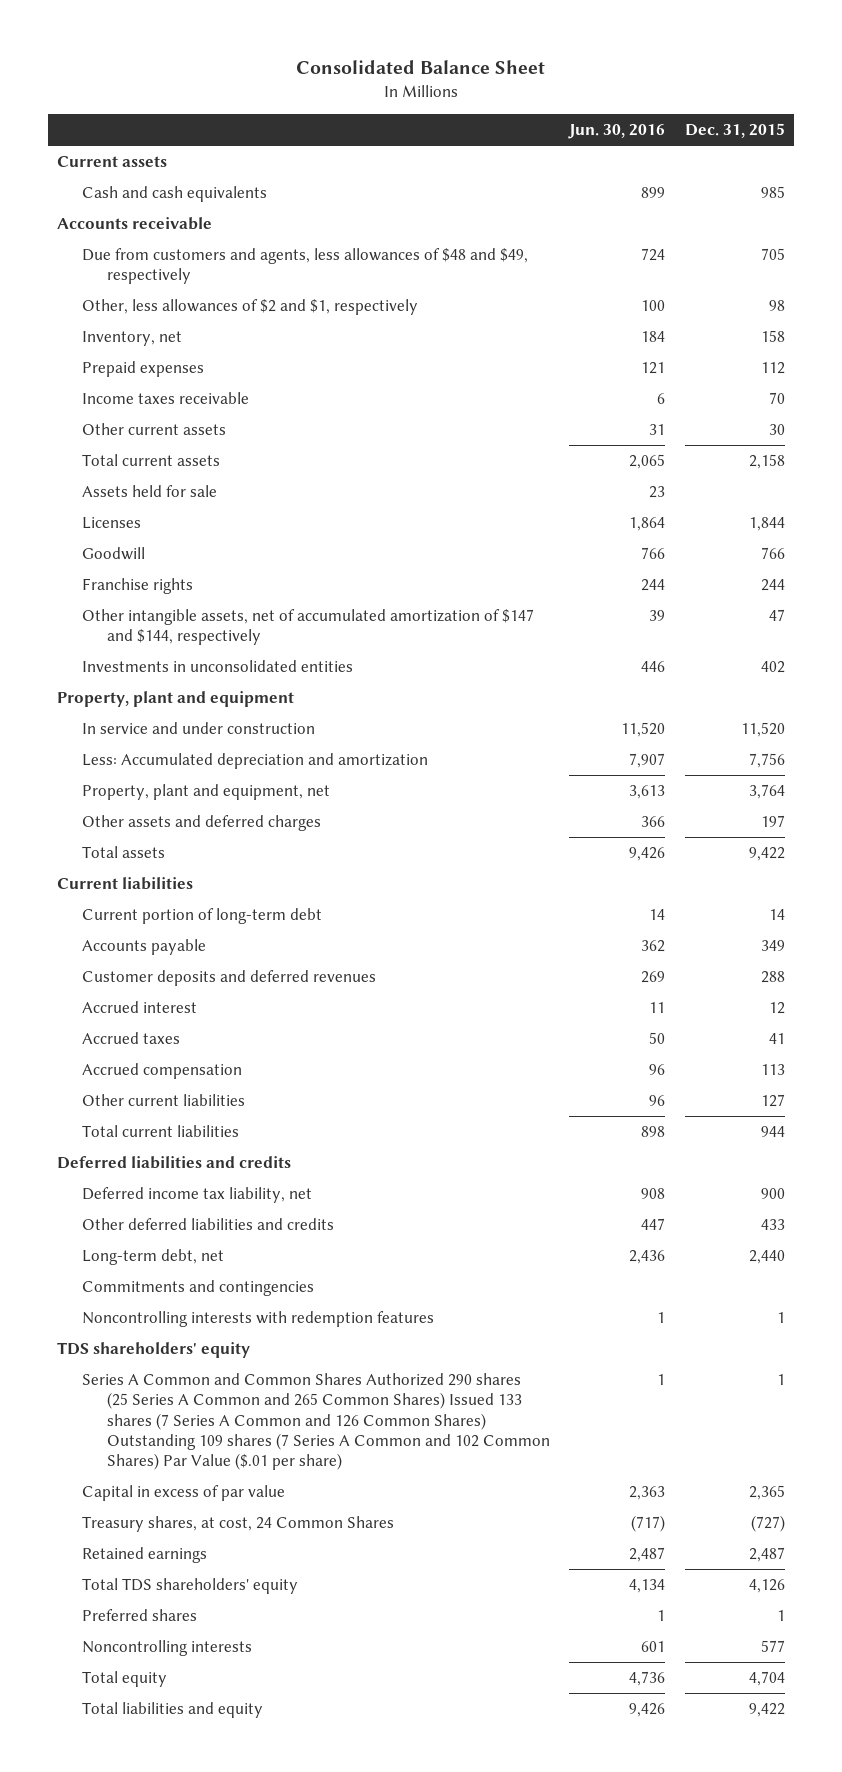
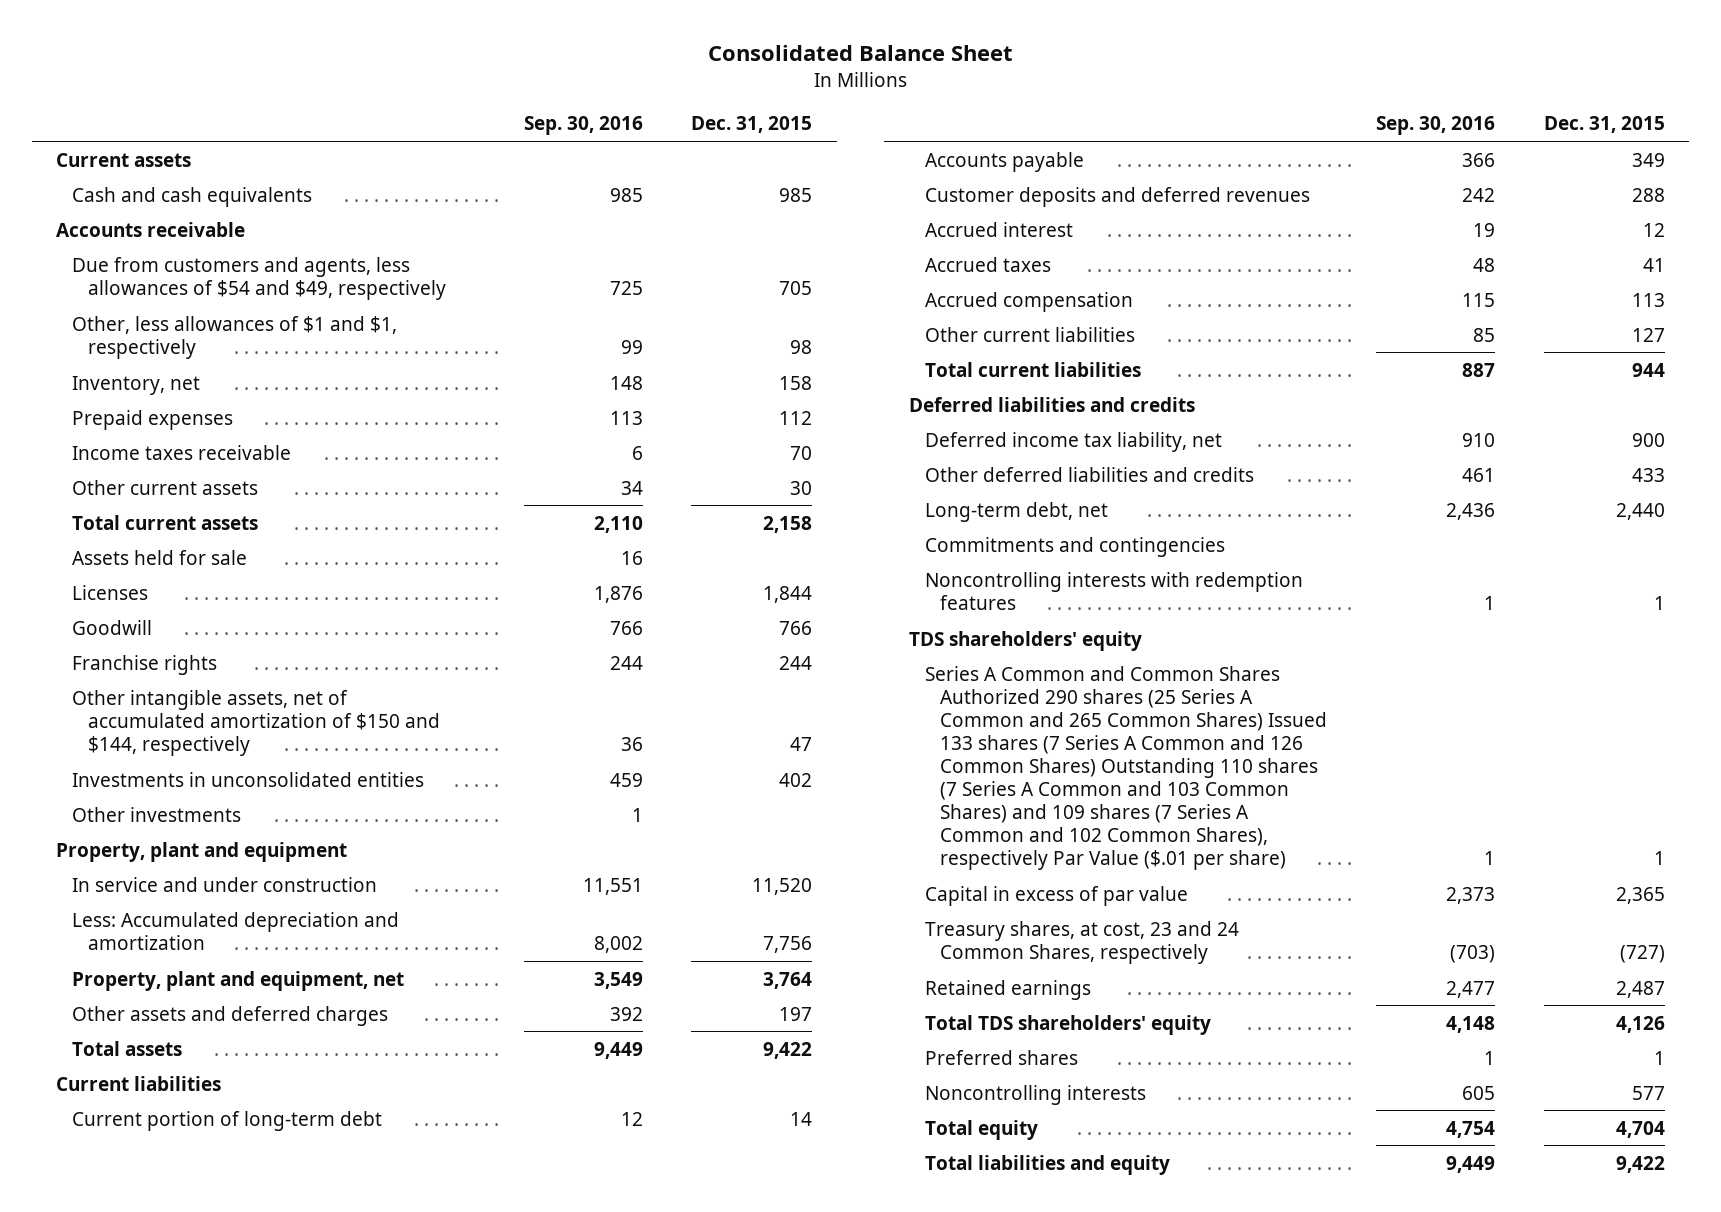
- | Jun. 30, 2016 | Dec. 31, 2015
+ | Sep. 30, 2016 | Dec. 31, 2015
- Due from customers and agents, less allowances of $48 and $49, respectively | 724 | 705
- Other, less allowances of $2 and $1, respectively | 100 | 98
+ Due from customers and agents, less allowances of $54 and $49, respectively | 725 | 705
+ Other, less allowances of $1 and $1, respectively | 99 | 98
- Other intangible assets, net of accumulated amortization of $147 and $144, respectively | 39 | 47
+ Other intangible assets, net of accumulated amortization of $150 and $144, respectively | 36 | 47
+ Other investments | 1 |
- Series A Common and Common Shares Authorized 290 shares (25 Series A Common and 265 Common Shares) Issued 133 shares (7 Series A Common and 126 Common Shares) Outstanding 109 shares (7 Series A Common and 102 Common Shares) Par Value ($.01 per share) | 1 | 1
+ Series A Common and Common Shares Authorized 290 shares (25 Series A Common and 265 Common Shares) Issued 133 shares (7 Series A Common and 126 Common Shares) Outstanding 110 shares (7 Series A Common and 103 Common Shares) and 109 shares (7 Series A Common and 102 Common Shares), respectively Par Value ($.01 per share) | 1 | 1
- Treasury shares, at cost, 24 Common Shares | (717) | (727)
+ Treasury shares, at cost, 23 and 24 Common Shares, respectively | (703) | (727)

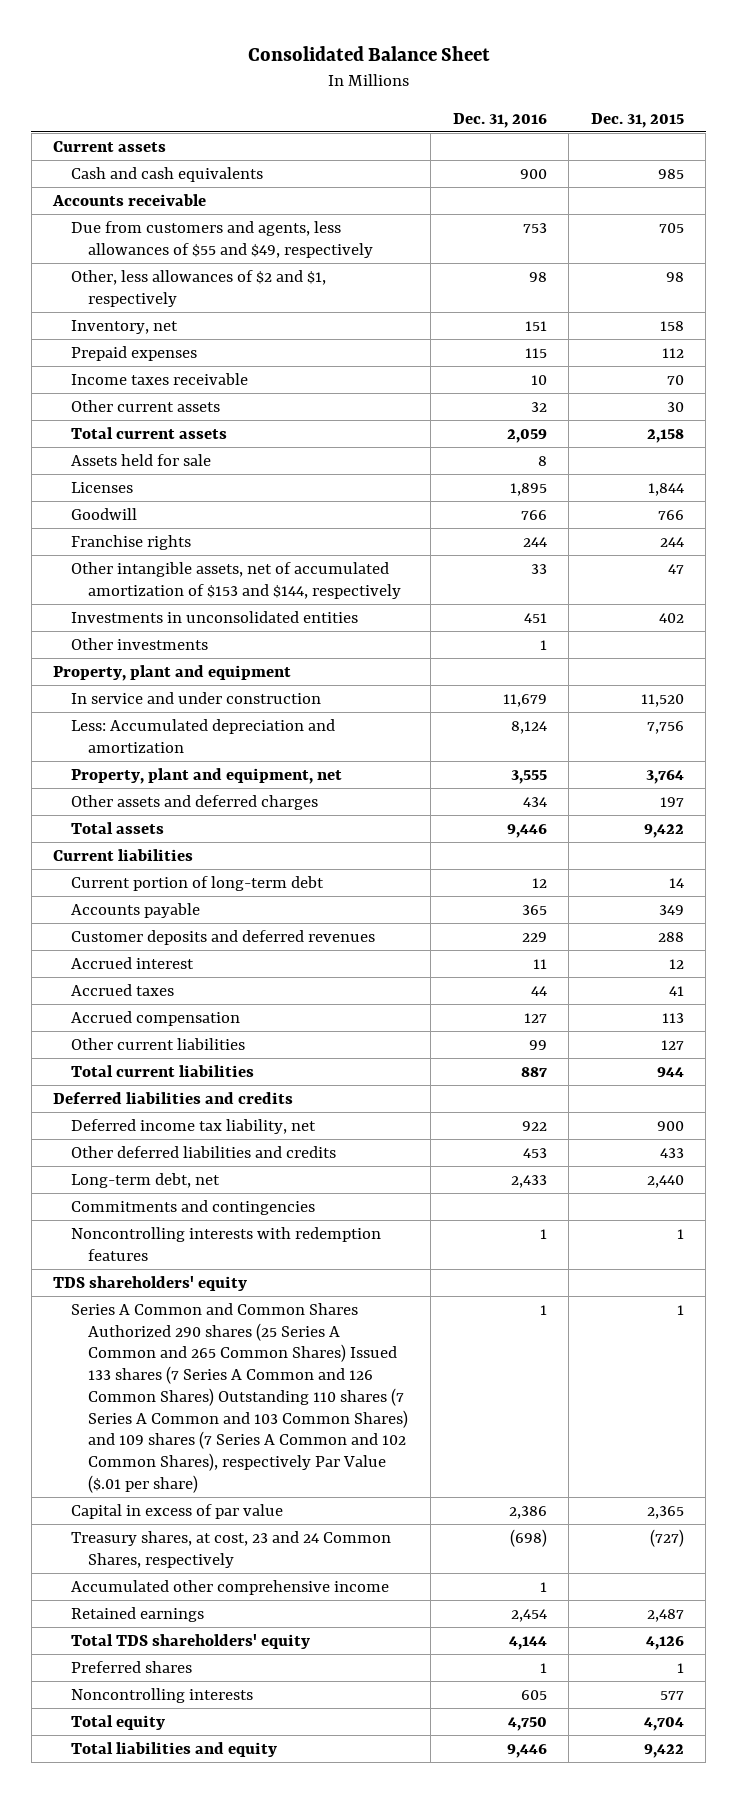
- | Sep. 30, 2016 | Dec. 31, 2015
+ | Dec. 31, 2016 | Dec. 31, 2015
- Due from customers and agents, less allowances of $54 and $49, respectively | 725 | 705
- Other, less allowances of $1 and $1, respectively | 99 | 98
+ Due from customers and agents, less allowances of $55 and $49, respectively | 753 | 705
+ Other, less allowances of $2 and $1, respectively | 98 | 98
- Other intangible assets, net of accumulated amortization of $150 and $144, respectively | 36 | 47
+ Other intangible assets, net of accumulated amortization of $153 and $144, respectively | 33 | 47
+ Accumulated other comprehensive income | 1 |

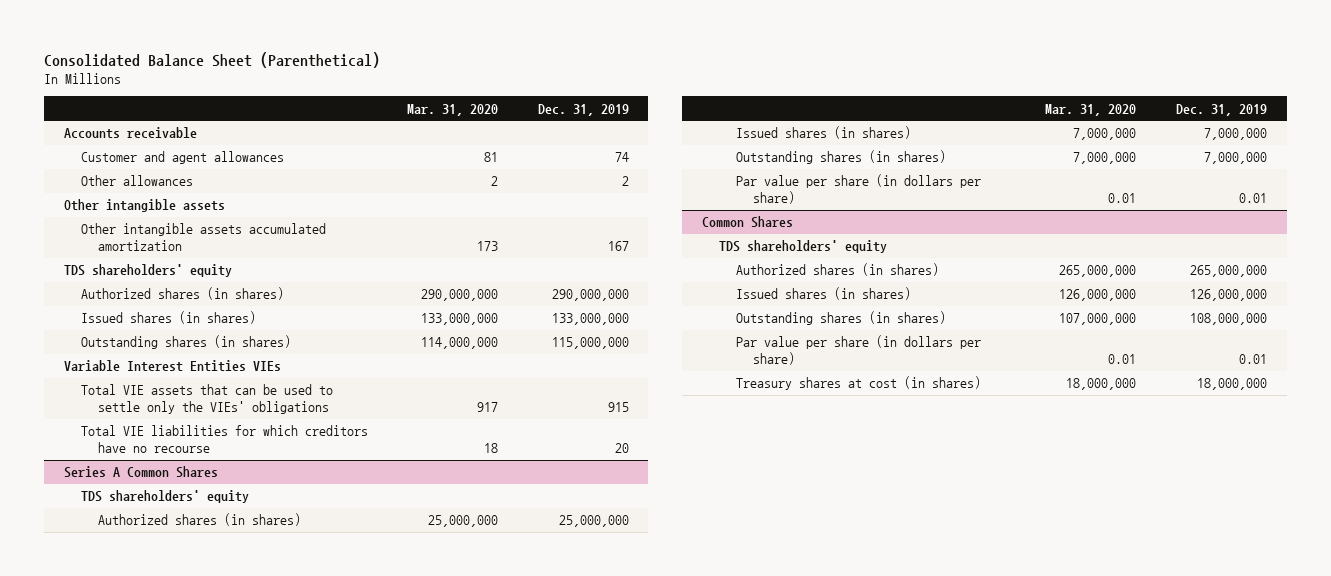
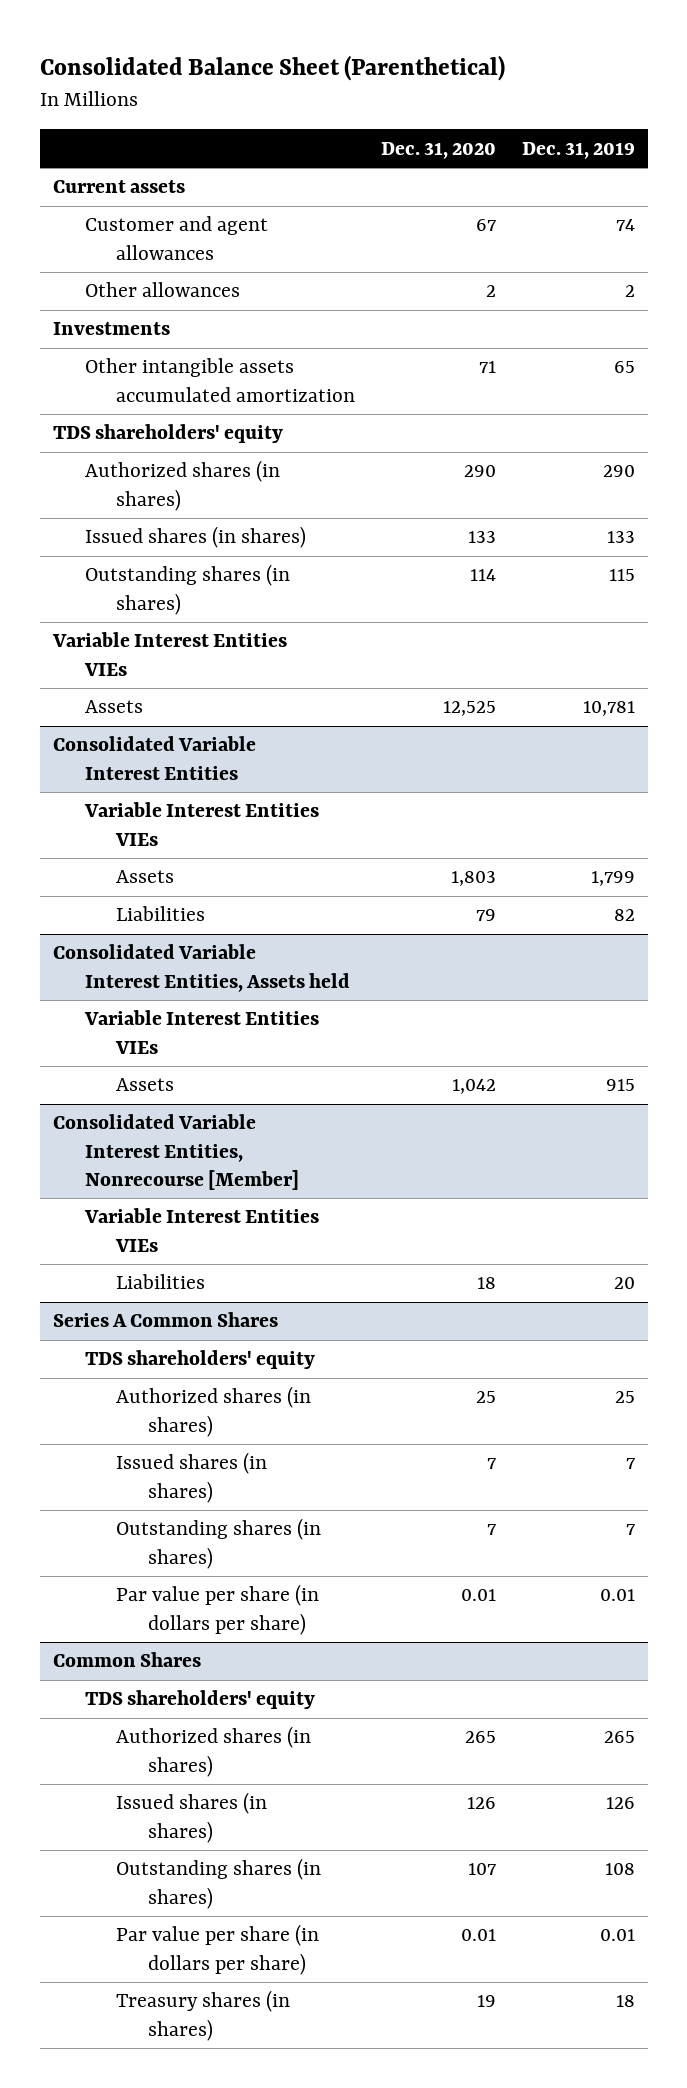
- | Mar. 31, 2020 | Dec. 31, 2019
+ | Dec. 31, 2020 | Dec. 31, 2019
- Accounts receivable
+ Current assets
- Other intangible assets
- Other intangible assets accumulated amortization | 173 | 167
+ Investments
+ Other intangible assets accumulated amortization | 71 | 65
- Authorized shares (in shares) | 290,000,000 | 290,000,000
- Issued shares (in shares) | 133,000,000 | 133,000,000
- Outstanding shares (in shares) | 114,000,000 | 115,000,000
+ Authorized shares (in shares) | 290 | 290
+ Issued shares (in shares) | 133 | 133
+ Outstanding shares (in shares) | 114 | 115
- Total VIE assets that can be used to settle only the VIEs' obligations | 917 | 915
- Total VIE liabilities for which creditors have no recourse | 18 | 20
+ Assets | 12,525 | 10,781
+ Consolidated Variable Interest Entities
+ Variable Interest Entities VIEs
+ Assets | 1,803 | 1,799
+ Liabilities | 79 | 82
+ Consolidated Variable Interest Entities, Assets held
+ Variable Interest Entities VIEs
+ Assets | 1,042 | 915
+ Consolidated Variable Interest Entities, Nonrecourse [Member]
+ Variable Interest Entities VIEs
+ Liabilities | 18 | 20
@ Series A Common Shares
- Authorized shares (in shares) | 25,000,000 | 25,000,000
- Issued shares (in shares) | 7,000,000 | 7,000,000
- Outstanding shares (in shares) | 7,000,000 | 7,000,000
+ Authorized shares (in shares) | 25 | 25
+ Issued shares (in shares) | 7 | 7
+ Outstanding shares (in shares) | 7 | 7
@ Common Shares
- Authorized shares (in shares) | 265,000,000 | 265,000,000
- Issued shares (in shares) | 126,000,000 | 126,000,000
- Outstanding shares (in shares) | 107,000,000 | 108,000,000
+ Authorized shares (in shares) | 265 | 265
+ Issued shares (in shares) | 126 | 126
+ Outstanding shares (in shares) | 107 | 108
- Treasury shares at cost (in shares) | 18,000,000 | 18,000,000
+ Treasury shares (in shares) | 19 | 18

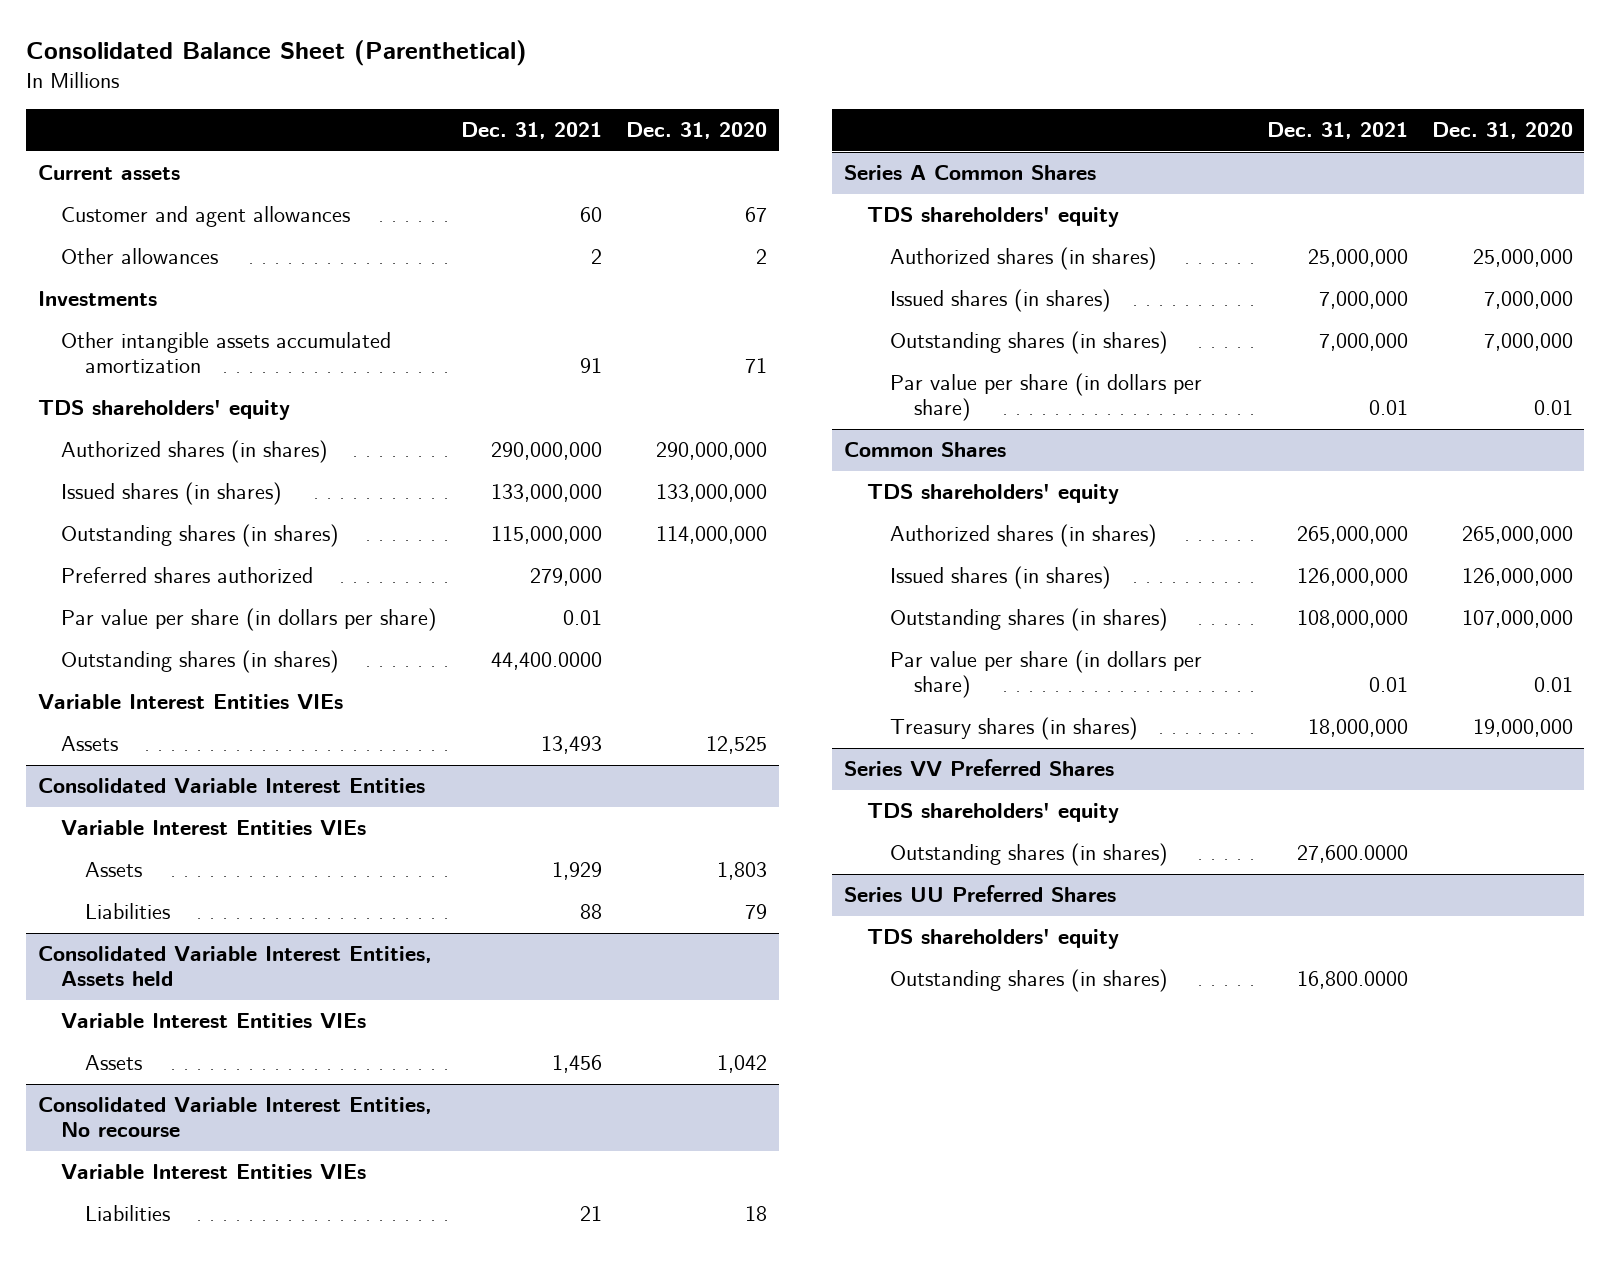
- | Dec. 31, 2020 | Dec. 31, 2019
+ | Dec. 31, 2021 | Dec. 31, 2020
- Authorized shares (in shares) | 290 | 290
- Issued shares (in shares) | 133 | 133
- Outstanding shares (in shares) | 114 | 115
+ Authorized shares (in shares) | 290,000,000 | 290,000,000
+ Issued shares (in shares) | 133,000,000 | 133,000,000
+ Outstanding shares (in shares) | 115,000,000 | 114,000,000
+ Preferred shares authorized | 279,000 |
+ Par value per share (in dollars per share) | 0.01 |
+ Outstanding shares (in shares) | 44,400.0000 |
- Consolidated Variable Interest Entities, Nonrecourse [Member]
+ Consolidated Variable Interest Entities, No recourse
@ Series A Common Shares
- Authorized shares (in shares) | 25 | 25
- Issued shares (in shares) | 7 | 7
- Outstanding shares (in shares) | 7 | 7
+ Authorized shares (in shares) | 25,000,000 | 25,000,000
+ Issued shares (in shares) | 7,000,000 | 7,000,000
+ Outstanding shares (in shares) | 7,000,000 | 7,000,000
@ Common Shares
- Authorized shares (in shares) | 265 | 265
- Issued shares (in shares) | 126 | 126
- Outstanding shares (in shares) | 107 | 108
+ Authorized shares (in shares) | 265,000,000 | 265,000,000
+ Issued shares (in shares) | 126,000,000 | 126,000,000
+ Outstanding shares (in shares) | 108,000,000 | 107,000,000
- Treasury shares (in shares) | 19 | 18
+ Treasury shares (in shares) | 18,000,000 | 19,000,000
+ Series VV Preferred Shares
+ TDS shareholders' equity
+ Outstanding shares (in shares) | 27,600.0000 |
+ Series UU Preferred Shares
+ TDS shareholders' equity
+ Outstanding shares (in shares) | 16,800.0000 |

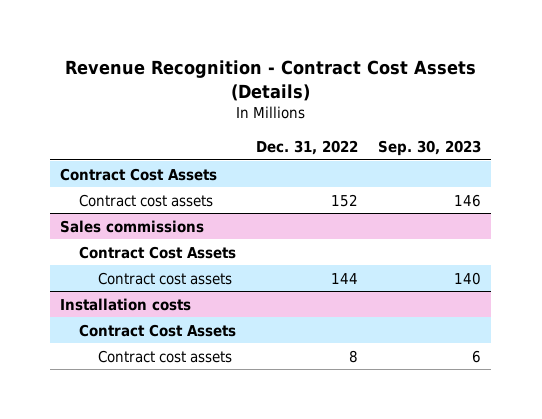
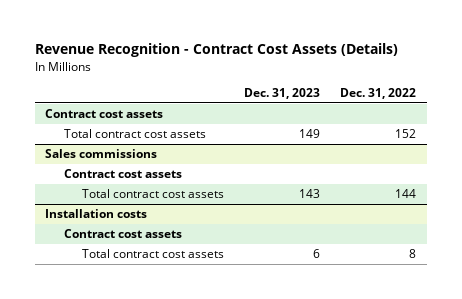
- | Dec. 31, 2022 | Sep. 30, 2023
+ | Dec. 31, 2023 | Dec. 31, 2022
- Contract Cost Assets
- Contract cost assets | 152 | 146
+ Contract cost assets
+ Total contract cost assets | 149 | 152
@ Sales commissions
- Contract Cost Assets
- Contract cost assets | 144 | 140
+ Contract cost assets
+ Total contract cost assets | 143 | 144
@ Installation costs
- Contract Cost Assets
- Contract cost assets | 8 | 6
+ Contract cost assets
+ Total contract cost assets | 6 | 8

